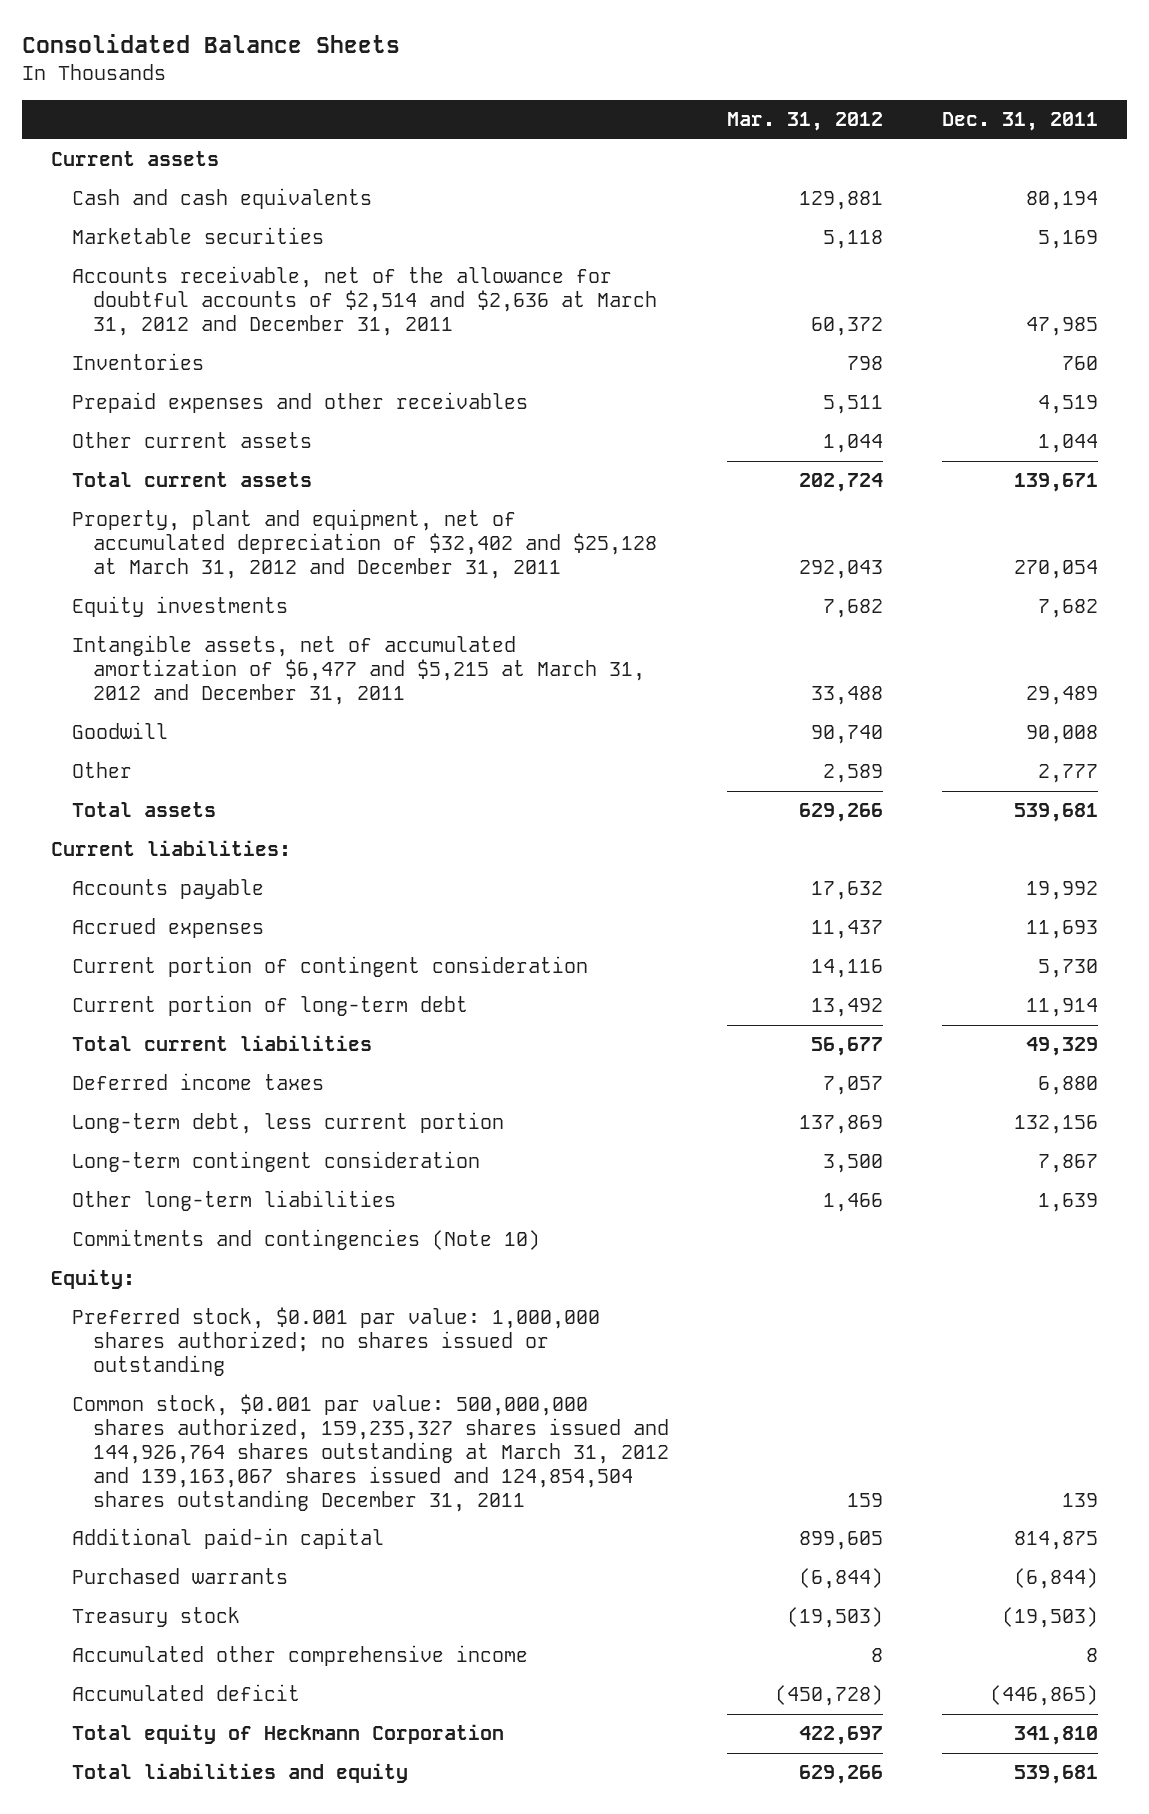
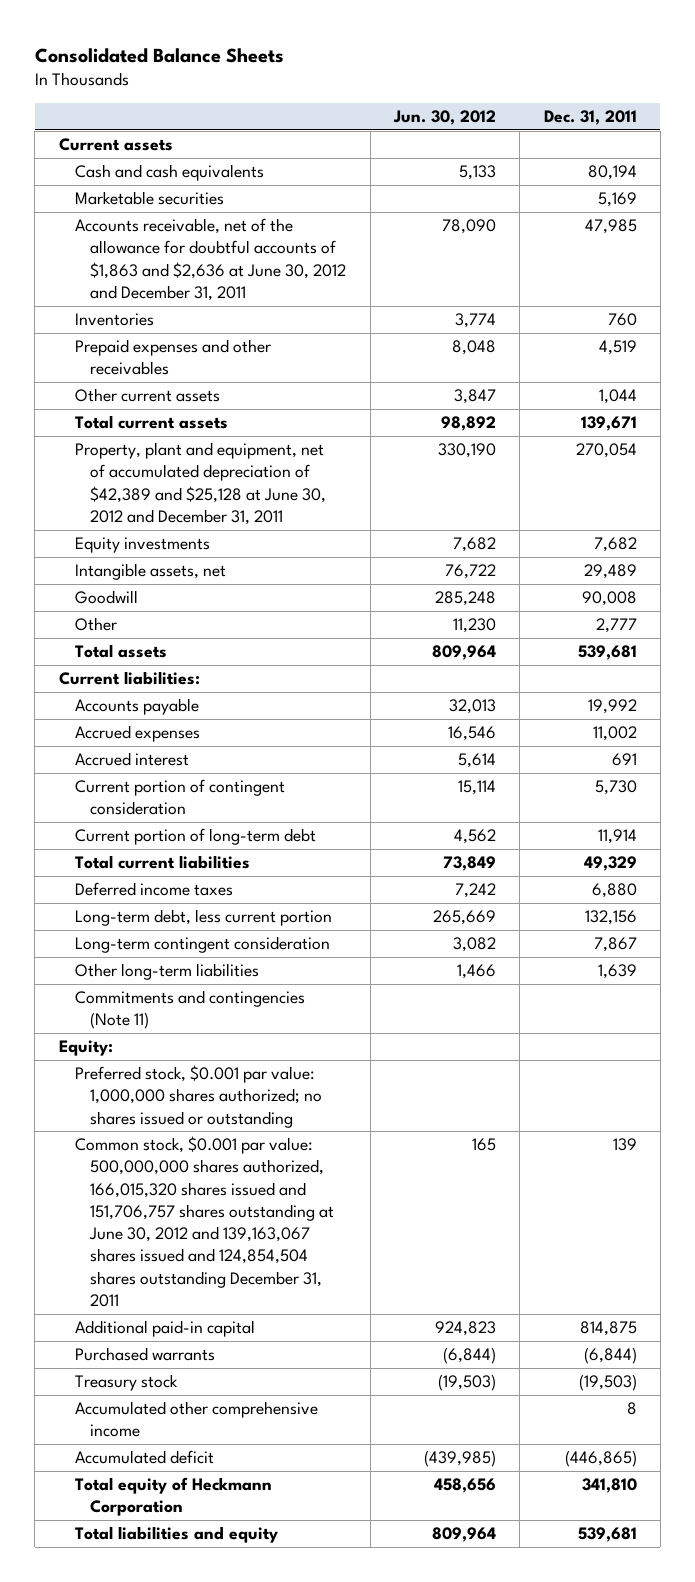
- | Mar. 31, 2012 | Dec. 31, 2011
+ | Jun. 30, 2012 | Dec. 31, 2011
- Accounts receivable, net of the allowance for doubtful accounts of $2,514 and $2,636 at March 31, 2012 and December 31, 2011 | 60,372 | 47,985
+ Accounts receivable, net of the allowance for doubtful accounts of $1,863 and $2,636 at June 30, 2012 and December 31, 2011 | 78,090 | 47,985
- Property, plant and equipment, net of accumulated depreciation of $32,402 and $25,128 at March 31, 2012 and December 31, 2011 | 292,043 | 270,054
+ Property, plant and equipment, net of accumulated depreciation of $42,389 and $25,128 at June 30, 2012 and December 31, 2011 | 330,190 | 270,054
- Intangible assets, net of accumulated amortization of $6,477 and $5,215 at March 31, 2012 and December 31, 2011 | 33,488 | 29,489
+ Intangible assets, net | 76,722 | 29,489
- Accrued expenses | 11,437 | 11,693
+ Accrued expenses | 16,546 | 11,002
+ Accrued interest | 5,614 | 691
- Commitments and contingencies (Note 10)
+ Commitments and contingencies (Note 11)
- Common stock, $0.001 par value: 500,000,000 shares authorized, 159,235,327 shares issued and 144,926,764 shares outstanding at March 31, 2012 and 139,163,067 shares issued and 124,854,504 shares outstanding December 31, 2011 | 159 | 139
+ Common stock, $0.001 par value: 500,000,000 shares authorized, 166,015,320 shares issued and 151,706,757 shares outstanding at June 30, 2012 and 139,163,067 shares issued and 124,854,504 shares outstanding December 31, 2011 | 165 | 139

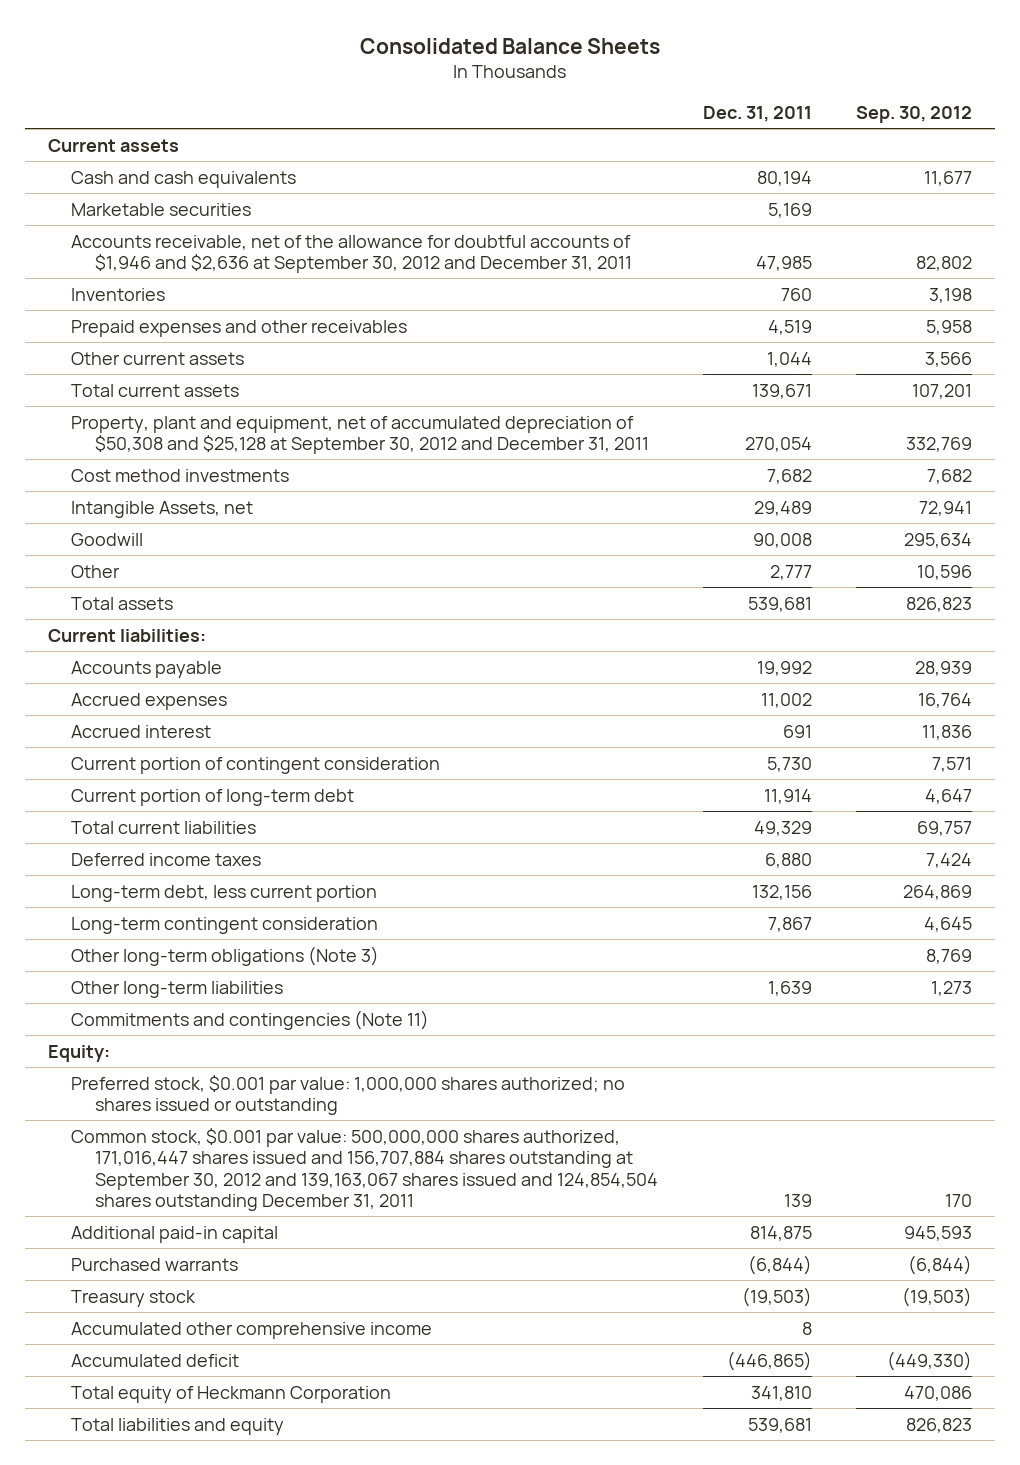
- | Jun. 30, 2012 | Dec. 31, 2011
+ | Dec. 31, 2011 | Sep. 30, 2012
- Accounts receivable, net of the allowance for doubtful accounts of $1,863 and $2,636 at June 30, 2012 and December 31, 2011 | 78,090 | 47,985
+ Accounts receivable, net of the allowance for doubtful accounts of $1,946 and $2,636 at September 30, 2012 and December 31, 2011 | 47,985 | 82,802
- Property, plant and equipment, net of accumulated depreciation of $42,389 and $25,128 at June 30, 2012 and December 31, 2011 | 330,190 | 270,054
- Equity investments | 7,682 | 7,682
- Intangible assets, net | 76,722 | 29,489
+ Property, plant and equipment, net of accumulated depreciation of $50,308 and $25,128 at September 30, 2012 and December 31, 2011 | 270,054 | 332,769
+ Cost method investments | 7,682 | 7,682
+ Intangible Assets, net | 29,489 | 72,941
+ Other long-term obligations (Note 3) | | 8,769
- Common stock, $0.001 par value: 500,000,000 shares authorized, 166,015,320 shares issued and 151,706,757 shares outstanding at June 30, 2012 and 139,163,067 shares issued and 124,854,504 shares outstanding December 31, 2011 | 165 | 139
+ Common stock, $0.001 par value: 500,000,000 shares authorized, 171,016,447 shares issued and 156,707,884 shares outstanding at September 30, 2012 and 139,163,067 shares issued and 124,854,504 shares outstanding December 31, 2011 | 139 | 170

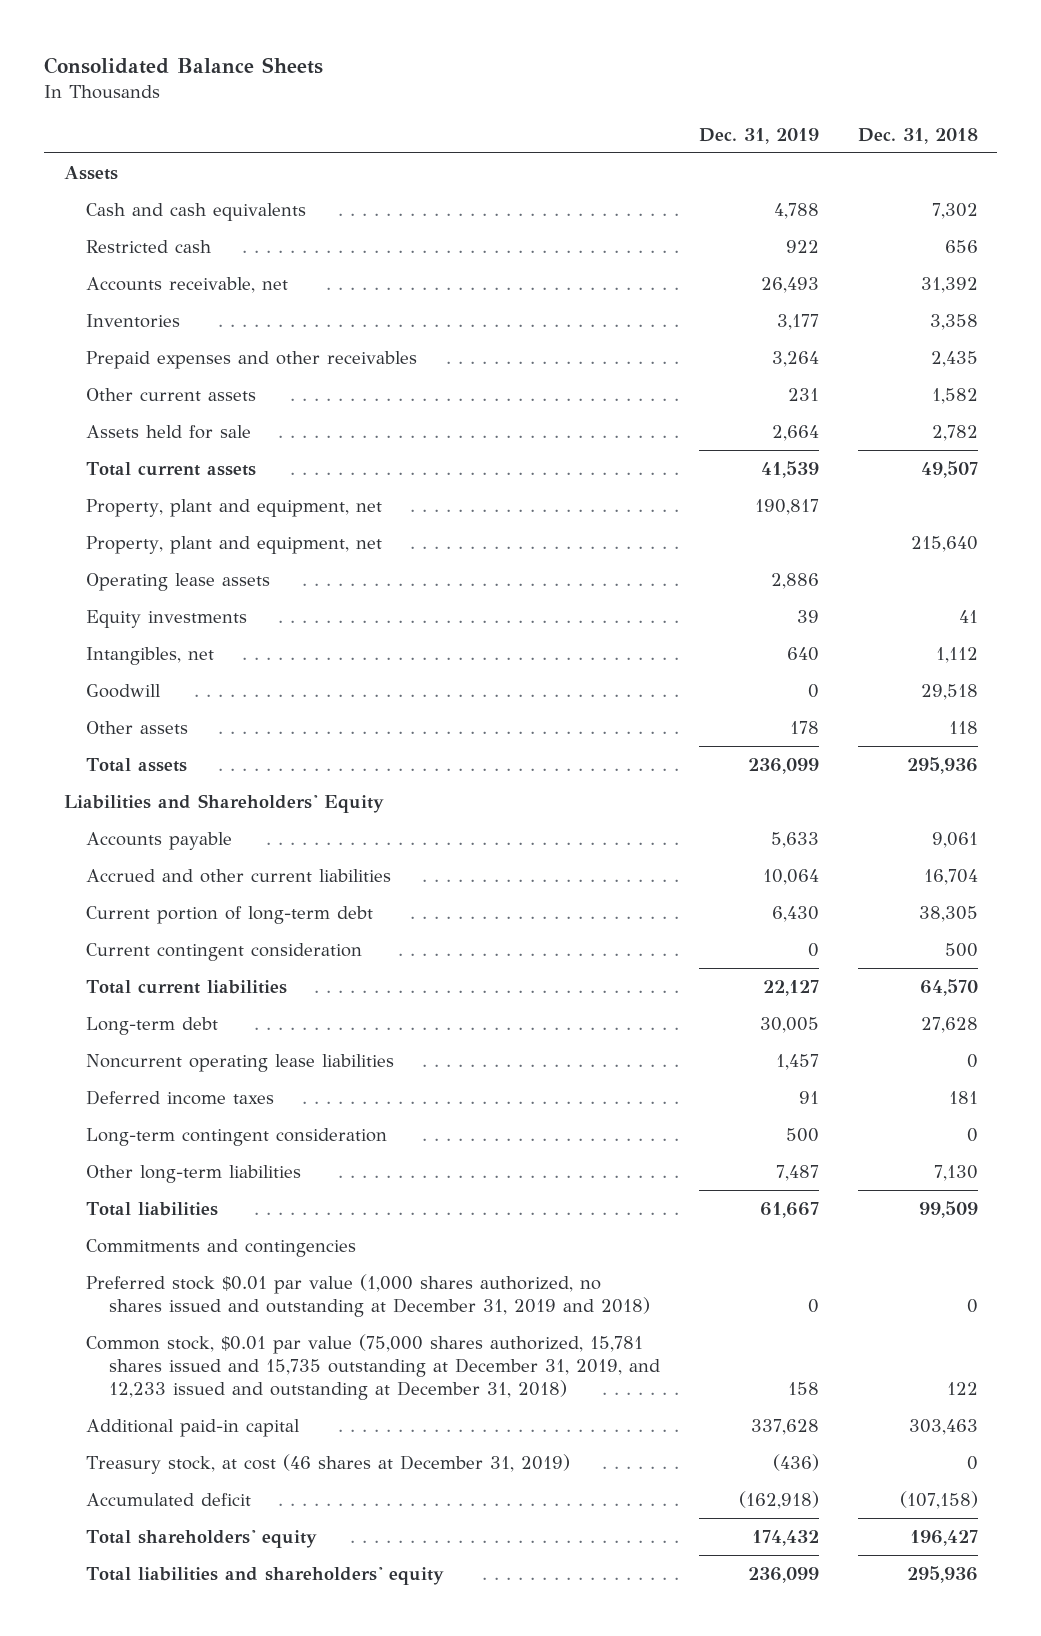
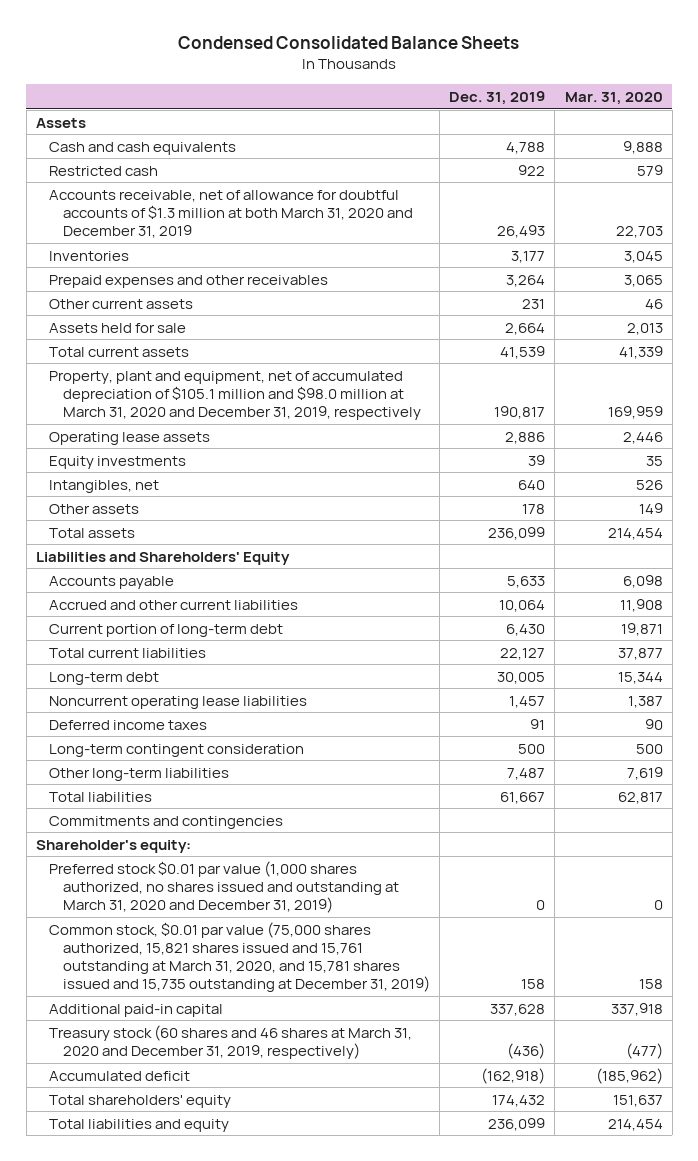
- Consolidated Balance Sheets
+ Condensed Consolidated Balance Sheets
- | Dec. 31, 2019 | Dec. 31, 2018
+ | Dec. 31, 2019 | Mar. 31, 2020
- Accounts receivable, net | 26,493 | 31,392
+ Accounts receivable, net of allowance for doubtful accounts of $1.3 million at both March 31, 2020 and December 31, 2019 | 26,493 | 22,703
- Property, plant and equipment, net | 190,817 |
- Property, plant and equipment, net | | 215,640
+ Property, plant and equipment, net of accumulated depreciation of $105.1 million and $98.0 million at March 31, 2020 and December 31, 2019, respectively | 190,817 | 169,959
- Goodwill | 0 | 29,518
- Current contingent consideration | 0 | 500
- Preferred stock $0.01 par value (1,000 shares authorized, no shares issued and outstanding at December 31, 2019 and 2018) | 0 | 0
- Common stock, $0.01 par value (75,000 shares authorized, 15,781 shares issued and 15,735 outstanding at December 31, 2019, and 12,233 issued and outstanding at December 31, 2018) | 158 | 122
+ Shareholder's equity:
+ Preferred stock $0.01 par value (1,000 shares authorized, no shares issued and outstanding at March 31, 2020 and December 31, 2019) | 0 | 0
+ Common stock, $0.01 par value (75,000 shares authorized, 15,821 shares issued and 15,761 outstanding at March 31, 2020, and 15,781 shares issued and 15,735 outstanding at December 31, 2019) | 158 | 158
- Treasury stock, at cost (46 shares at December 31, 2019) | (436) | 0
+ Treasury stock (60 shares and 46 shares at March 31, 2020 and December 31, 2019, respectively) | (436) | (477)
- Total liabilities and shareholders' equity | 236,099 | 295,936
+ Total liabilities and equity | 236,099 | 214,454

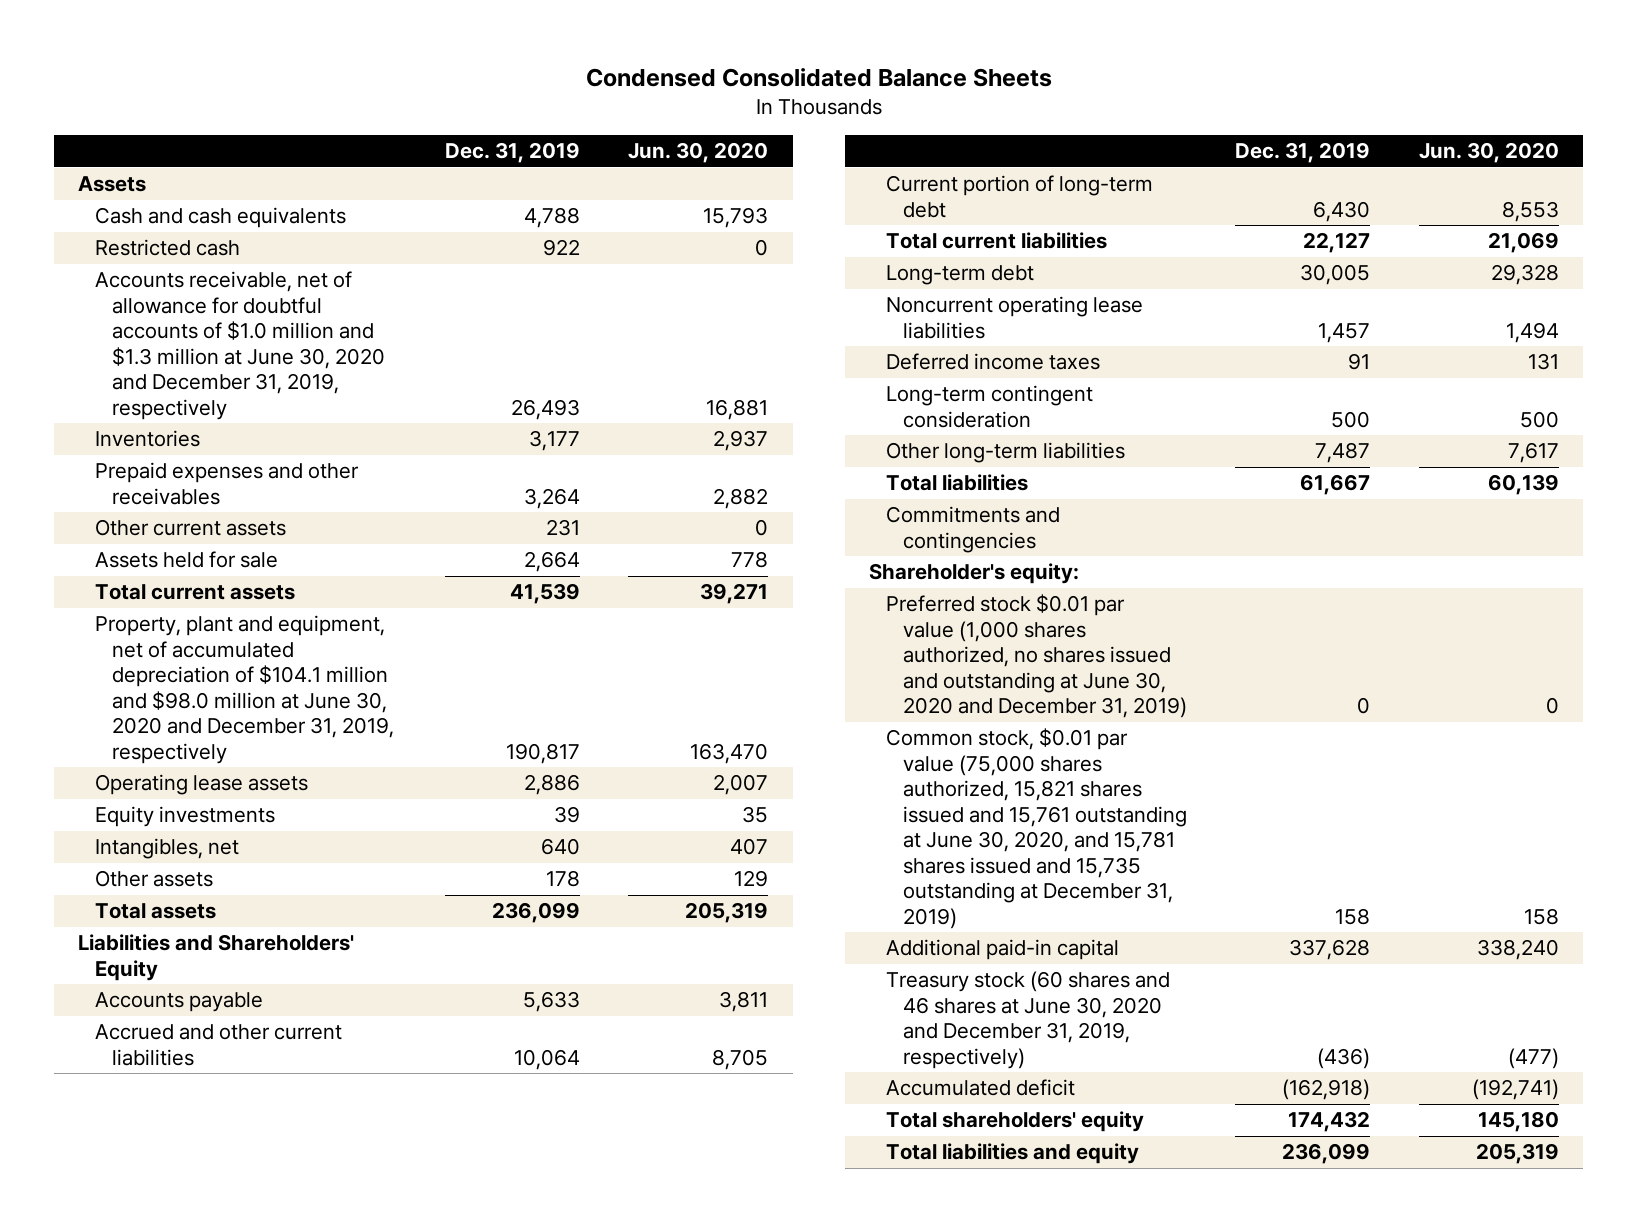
- | Dec. 31, 2019 | Mar. 31, 2020
+ | Dec. 31, 2019 | Jun. 30, 2020
- Accounts receivable, net of allowance for doubtful accounts of $1.3 million at both March 31, 2020 and December 31, 2019 | 26,493 | 22,703
+ Accounts receivable, net of allowance for doubtful accounts of $1.0 million and $1.3 million at June 30, 2020 and December 31, 2019, respectively | 26,493 | 16,881
- Property, plant and equipment, net of accumulated depreciation of $105.1 million and $98.0 million at March 31, 2020 and December 31, 2019, respectively | 190,817 | 169,959
+ Property, plant and equipment, net of accumulated depreciation of $104.1 million and $98.0 million at June 30, 2020 and December 31, 2019, respectively | 190,817 | 163,470
- Preferred stock $0.01 par value (1,000 shares authorized, no shares issued and outstanding at March 31, 2020 and December 31, 2019) | 0 | 0
- Common stock, $0.01 par value (75,000 shares authorized, 15,821 shares issued and 15,761 outstanding at March 31, 2020, and 15,781 shares issued and 15,735 outstanding at December 31, 2019) | 158 | 158
+ Preferred stock $0.01 par value (1,000 shares authorized, no shares issued and outstanding at June 30, 2020 and December 31, 2019) | 0 | 0
+ Common stock, $0.01 par value (75,000 shares authorized, 15,821 shares issued and 15,761 outstanding at June 30, 2020, and 15,781 shares issued and 15,735 outstanding at December 31, 2019) | 158 | 158
- Treasury stock (60 shares and 46 shares at March 31, 2020 and December 31, 2019, respectively) | (436) | (477)
+ Treasury stock (60 shares and 46 shares at June 30, 2020 and December 31, 2019, respectively) | (436) | (477)

